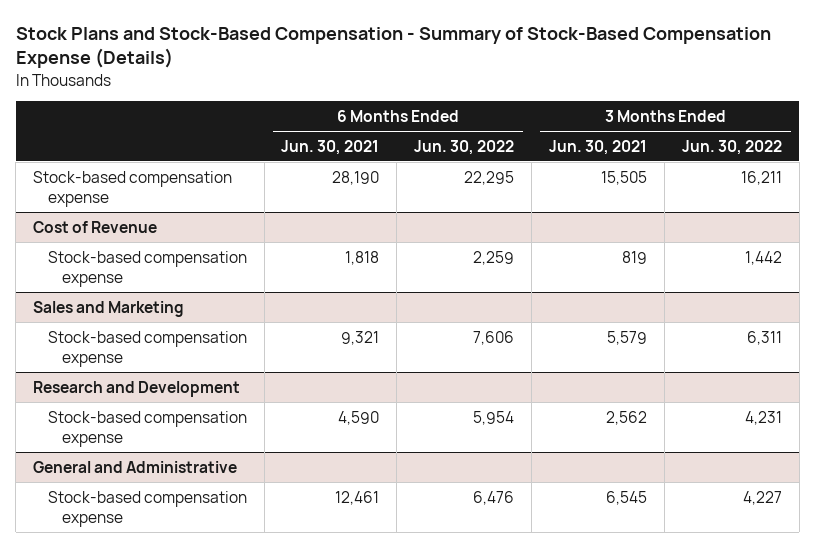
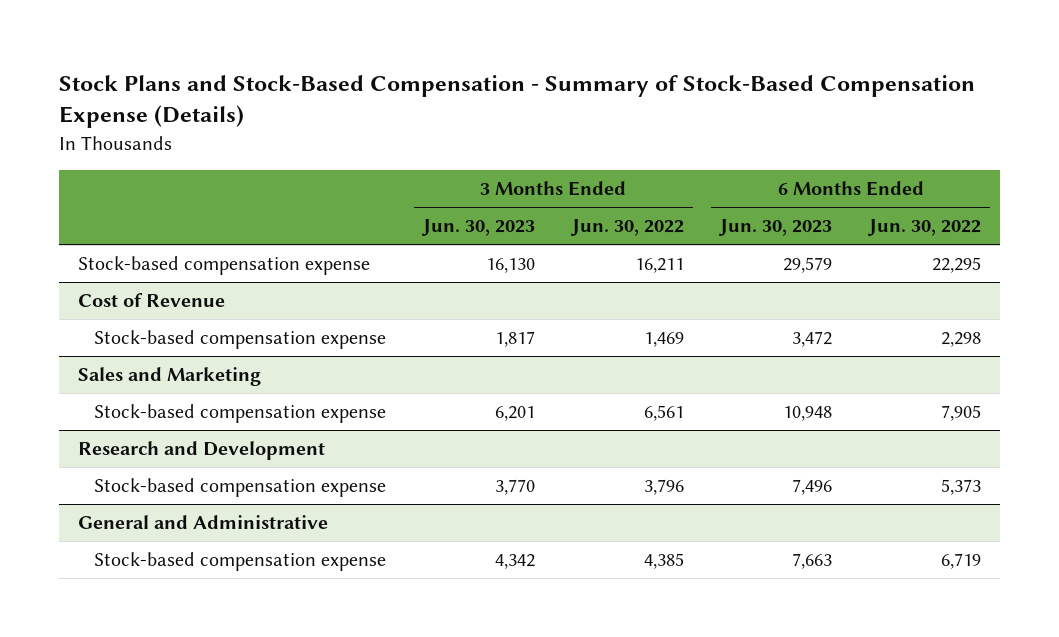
- | 6 Months Ended Jun. 30, 2021 | 6 Months Ended Jun. 30, 2022 | 3 Months Ended Jun. 30, 2021 | 3 Months Ended Jun. 30, 2022
+ | 3 Months Ended Jun. 30, 2023 | 3 Months Ended Jun. 30, 2022 | 6 Months Ended Jun. 30, 2023 | 6 Months Ended Jun. 30, 2022
@ Cost of Revenue
- Stock-based compensation expense | 1,818 | 2,259 | 819 | 1,442
+ Stock-based compensation expense | 1,817 | 1,469 | 3,472 | 2,298
@ Sales and Marketing
- Stock-based compensation expense | 9,321 | 7,606 | 5,579 | 6,311
+ Stock-based compensation expense | 6,201 | 6,561 | 10,948 | 7,905
@ Research and Development
- Stock-based compensation expense | 4,590 | 5,954 | 2,562 | 4,231
+ Stock-based compensation expense | 3,770 | 3,796 | 7,496 | 5,373
@ General and Administrative
- Stock-based compensation expense | 12,461 | 6,476 | 6,545 | 4,227
+ Stock-based compensation expense | 4,342 | 4,385 | 7,663 | 6,719

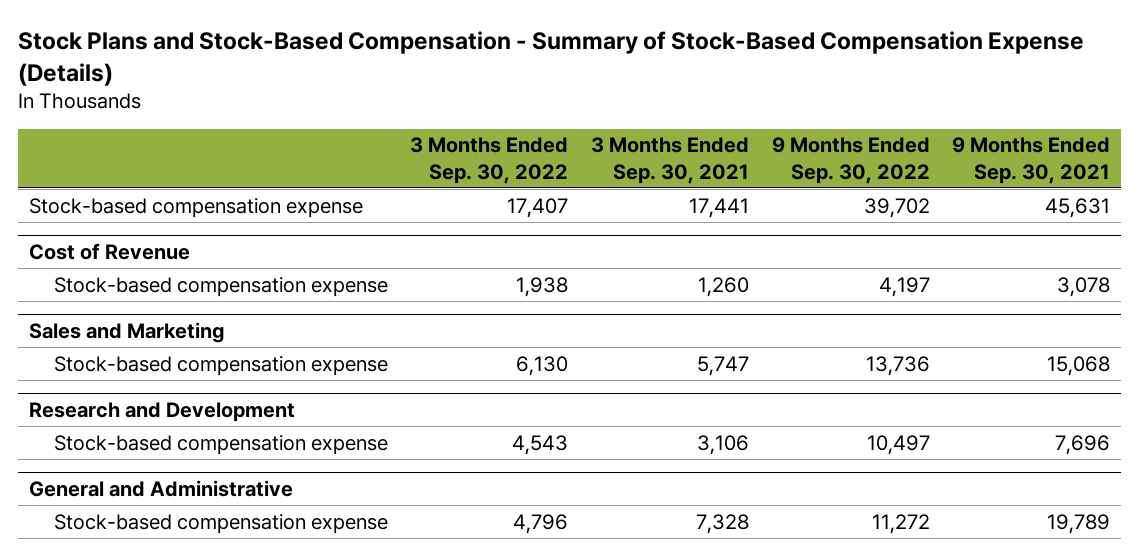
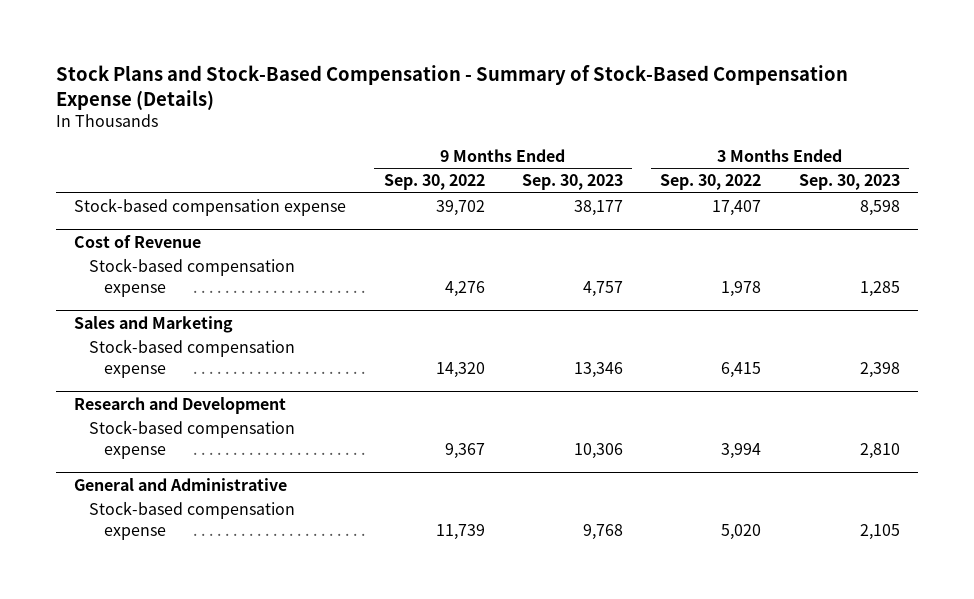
- | 3 Months Ended Sep. 30, 2022 | 3 Months Ended Sep. 30, 2021 | 9 Months Ended Sep. 30, 2022 | 9 Months Ended Sep. 30, 2021
+ | 9 Months Ended Sep. 30, 2022 | 9 Months Ended Sep. 30, 2023 | 3 Months Ended Sep. 30, 2022 | 3 Months Ended Sep. 30, 2023
@ Cost of Revenue
- Stock-based compensation expense | 1,938 | 1,260 | 4,197 | 3,078
+ Stock-based compensation expense | 4,276 | 4,757 | 1,978 | 1,285
@ Sales and Marketing
- Stock-based compensation expense | 6,130 | 5,747 | 13,736 | 15,068
+ Stock-based compensation expense | 14,320 | 13,346 | 6,415 | 2,398
@ Research and Development
- Stock-based compensation expense | 4,543 | 3,106 | 10,497 | 7,696
+ Stock-based compensation expense | 9,367 | 10,306 | 3,994 | 2,810
@ General and Administrative
- Stock-based compensation expense | 4,796 | 7,328 | 11,272 | 19,789
+ Stock-based compensation expense | 11,739 | 9,768 | 5,020 | 2,105

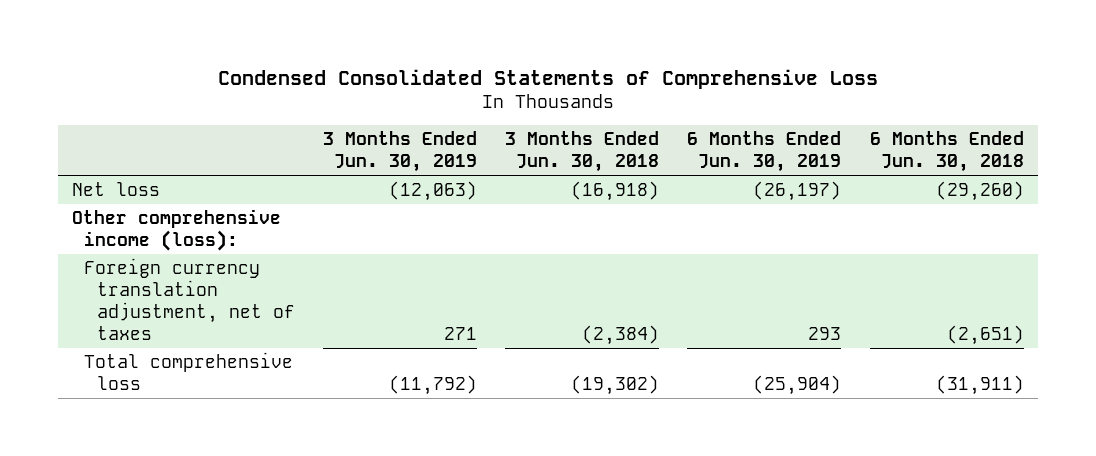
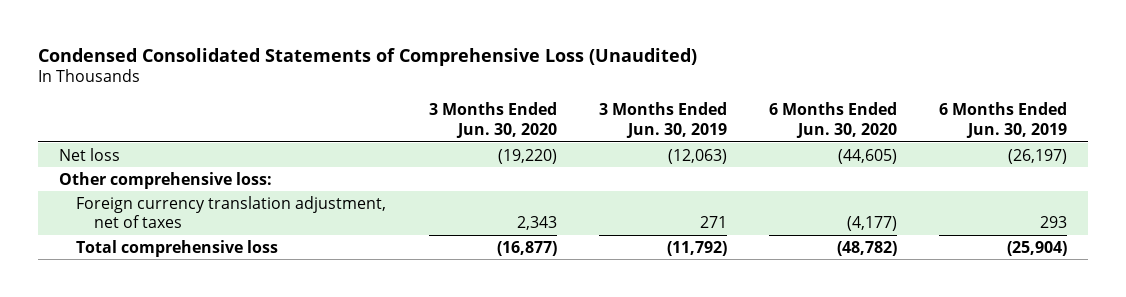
- Condensed Consolidated Statements of Comprehensive Loss
+ Condensed Consolidated Statements of Comprehensive Loss (Unaudited)
- | 3 Months Ended Jun. 30, 2019 | 3 Months Ended Jun. 30, 2018 | 6 Months Ended Jun. 30, 2019 | 6 Months Ended Jun. 30, 2018
+ | 3 Months Ended Jun. 30, 2020 | 3 Months Ended Jun. 30, 2019 | 6 Months Ended Jun. 30, 2020 | 6 Months Ended Jun. 30, 2019
- Other comprehensive income (loss):
+ Other comprehensive loss:

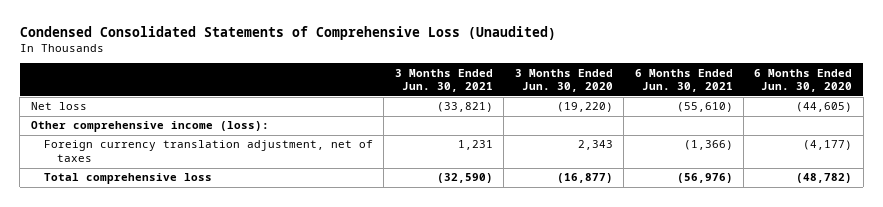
- | 3 Months Ended Jun. 30, 2020 | 3 Months Ended Jun. 30, 2019 | 6 Months Ended Jun. 30, 2020 | 6 Months Ended Jun. 30, 2019
+ | 3 Months Ended Jun. 30, 2021 | 3 Months Ended Jun. 30, 2020 | 6 Months Ended Jun. 30, 2021 | 6 Months Ended Jun. 30, 2020
- Other comprehensive loss:
+ Other comprehensive income (loss):

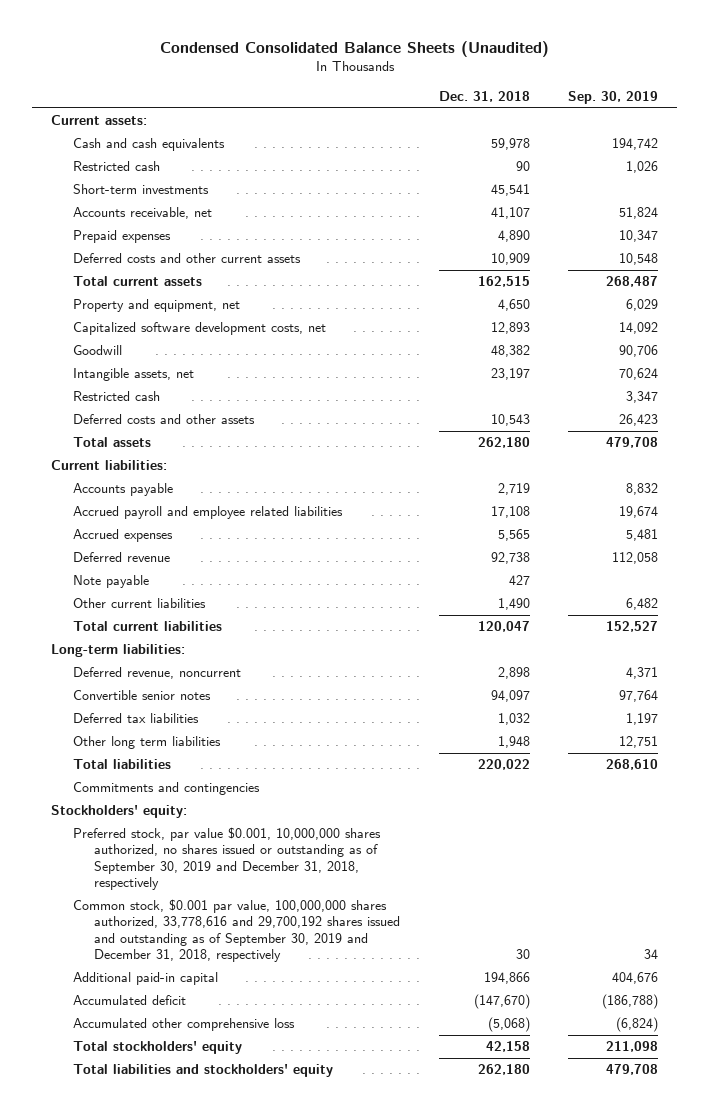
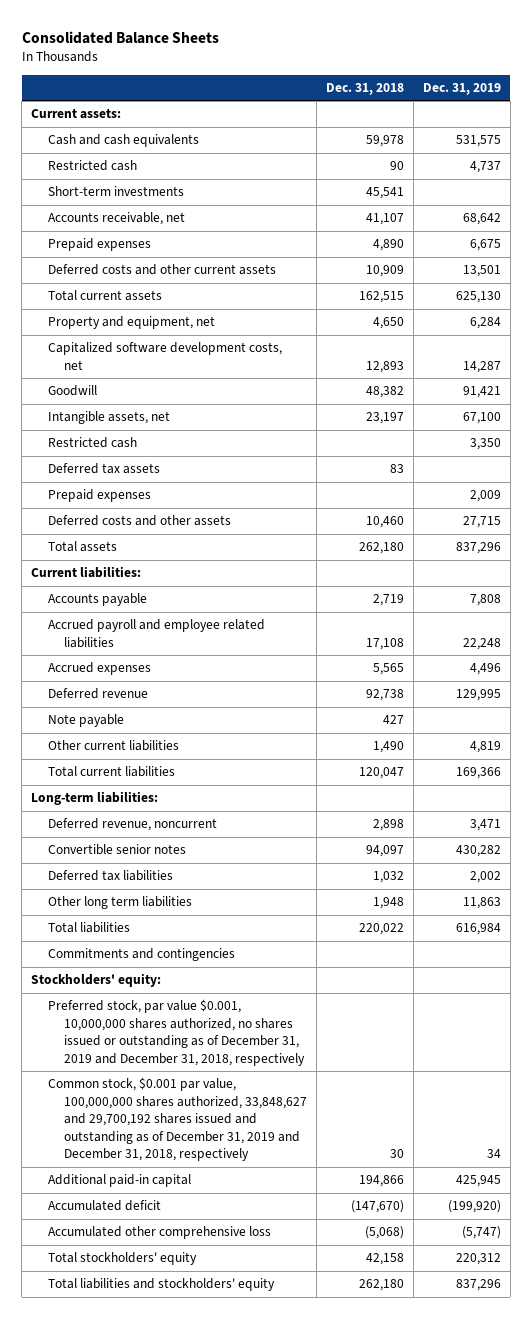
- Condensed Consolidated Balance Sheets (Unaudited)
+ Consolidated Balance Sheets
- | Dec. 31, 2018 | Sep. 30, 2019
+ | Dec. 31, 2018 | Dec. 31, 2019
- Deferred costs and other assets | 10,543 | 26,423
+ Deferred tax assets | 83 |
+ Prepaid expenses | | 2,009
+ Deferred costs and other assets | 10,460 | 27,715
- Preferred stock, par value $0.001, 10,000,000 shares authorized, no shares issued or outstanding as of September 30, 2019 and December 31, 2018, respectively
- Common stock, $0.001 par value, 100,000,000 shares authorized, 33,778,616 and 29,700,192 shares issued and outstanding as of September 30, 2019 and December 31, 2018, respectively | 30 | 34
+ Preferred stock, par value $0.001, 10,000,000 shares authorized, no shares issued or outstanding as of December 31, 2019 and December 31, 2018, respectively
+ Common stock, $0.001 par value, 100,000,000 shares authorized, 33,848,627 and 29,700,192 shares issued and outstanding as of December 31, 2019 and December 31, 2018, respectively | 30 | 34

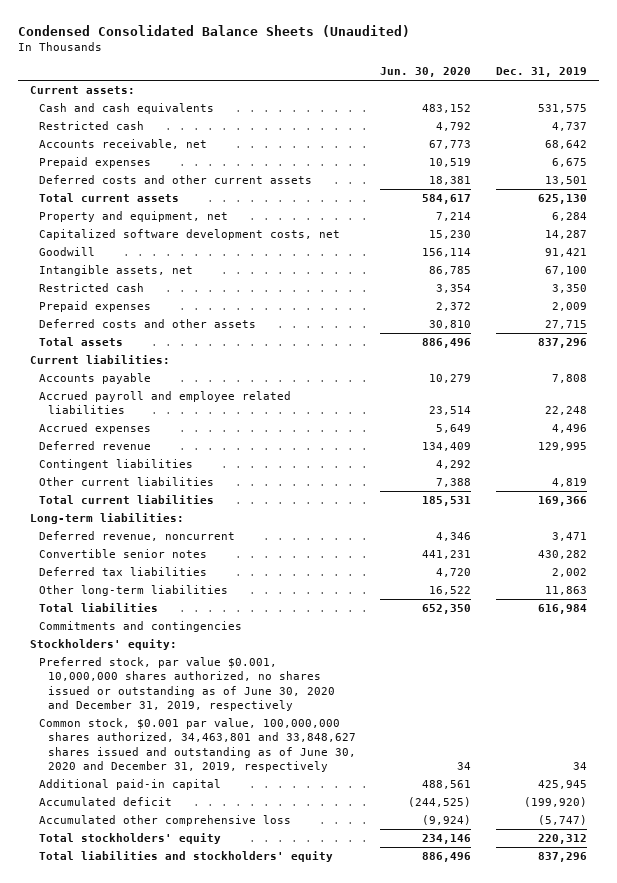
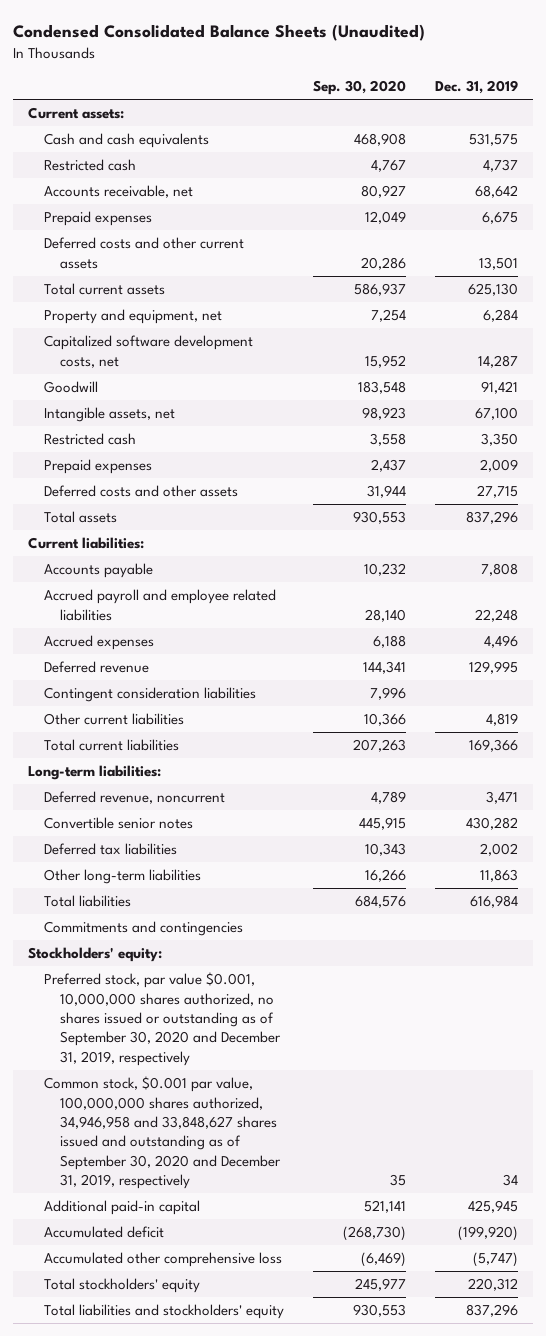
- | Jun. 30, 2020 | Dec. 31, 2019
+ | Sep. 30, 2020 | Dec. 31, 2019
- Contingent liabilities | 4,292 |
+ Contingent consideration liabilities | 7,996 |
- Preferred stock, par value $0.001, 10,000,000 shares authorized, no shares issued or outstanding as of June 30, 2020 and December 31, 2019, respectively
- Common stock, $0.001 par value, 100,000,000 shares authorized, 34,463,801 and 33,848,627 shares issued and outstanding as of June 30, 2020 and December 31, 2019, respectively | 34 | 34
+ Preferred stock, par value $0.001, 10,000,000 shares authorized, no shares issued or outstanding as of September 30, 2020 and December 31, 2019, respectively
+ Common stock, $0.001 par value, 100,000,000 shares authorized, 34,946,958 and 33,848,627 shares issued and outstanding as of September 30, 2020 and December 31, 2019, respectively | 35 | 34

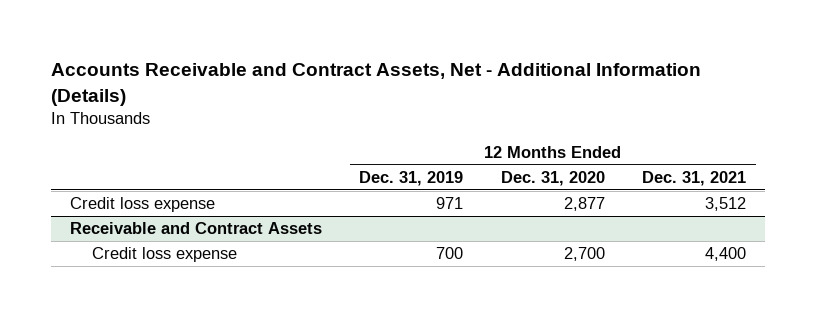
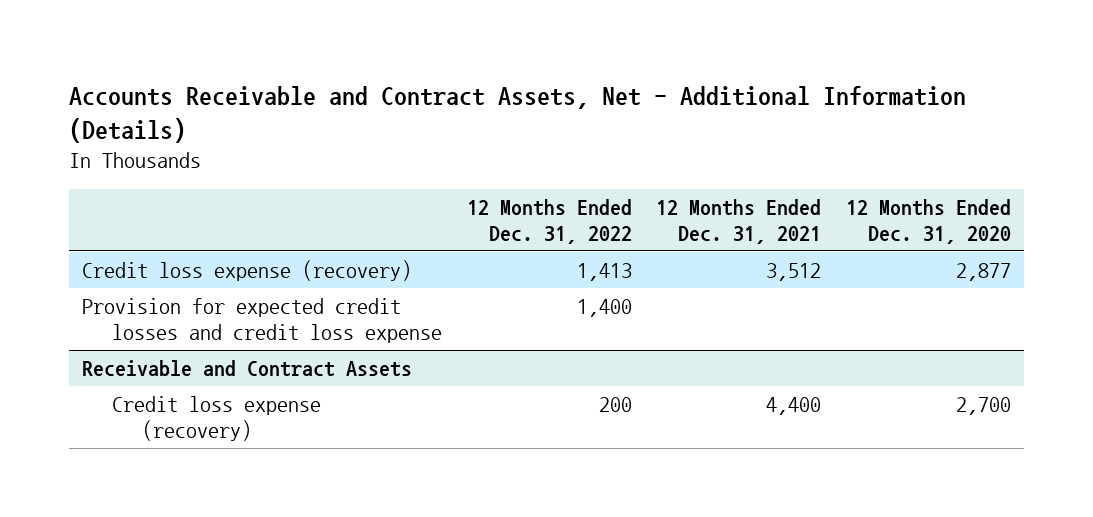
- | 12 Months Ended Dec. 31, 2019 | 12 Months Ended Dec. 31, 2020 | 12 Months Ended Dec. 31, 2021
+ | 12 Months Ended Dec. 31, 2022 | 12 Months Ended Dec. 31, 2021 | 12 Months Ended Dec. 31, 2020
- Credit loss expense | 971 | 2,877 | 3,512
+ Credit loss expense (recovery) | 1,413 | 3,512 | 2,877
+ Provision for expected credit losses and credit loss expense | 1,400 | |
@ Receivable and Contract Assets
- Credit loss expense | 700 | 2,700 | 4,400
+ Credit loss expense (recovery) | 200 | 4,400 | 2,700

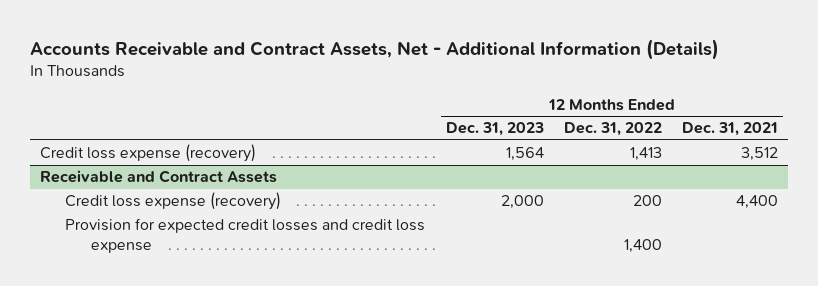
- | 12 Months Ended Dec. 31, 2022 | 12 Months Ended Dec. 31, 2021 | 12 Months Ended Dec. 31, 2020
+ | 12 Months Ended Dec. 31, 2023 | 12 Months Ended Dec. 31, 2022 | 12 Months Ended Dec. 31, 2021
- Provision for expected credit losses and credit loss expense | 1,400 | |
@ Receivable and Contract Assets
+ Provision for expected credit losses and credit loss expense | | 1,400 |

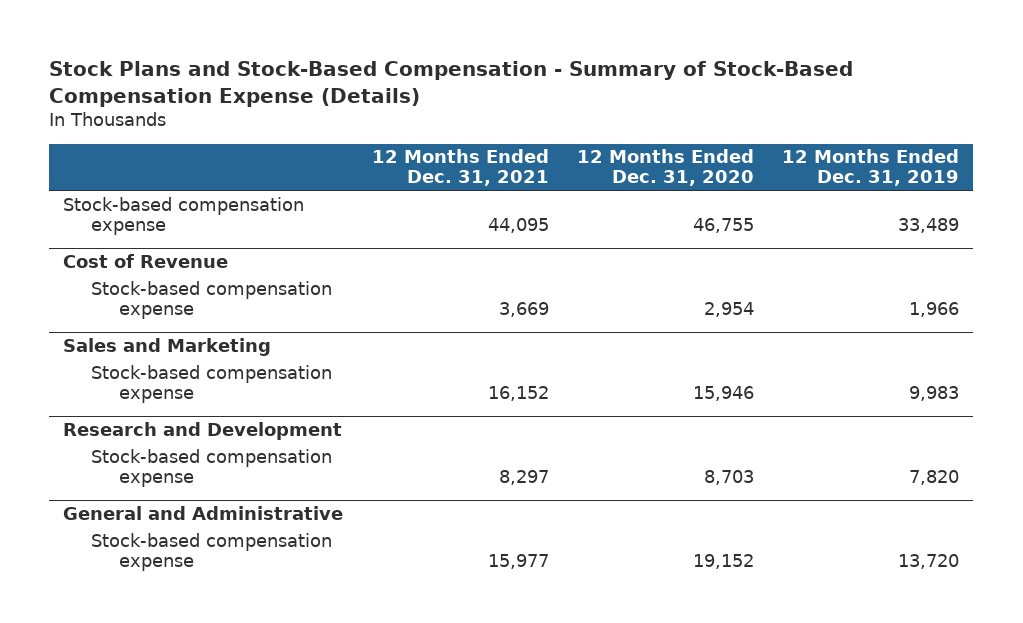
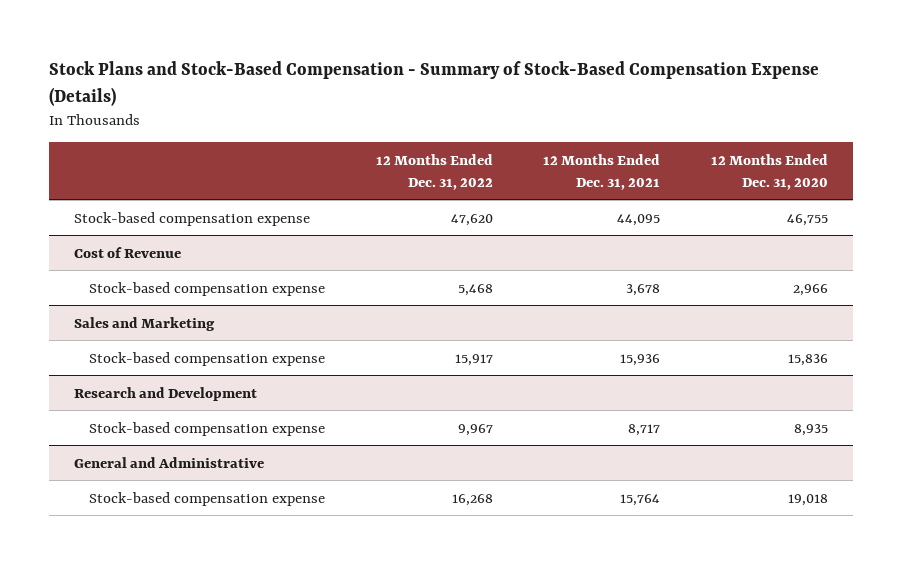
- | 12 Months Ended Dec. 31, 2021 | 12 Months Ended Dec. 31, 2020 | 12 Months Ended Dec. 31, 2019
+ | 12 Months Ended Dec. 31, 2022 | 12 Months Ended Dec. 31, 2021 | 12 Months Ended Dec. 31, 2020
@ Cost of Revenue
- Stock-based compensation expense | 3,669 | 2,954 | 1,966
+ Stock-based compensation expense | 5,468 | 3,678 | 2,966
@ Sales and Marketing
- Stock-based compensation expense | 16,152 | 15,946 | 9,983
+ Stock-based compensation expense | 15,917 | 15,936 | 15,836
@ Research and Development
- Stock-based compensation expense | 8,297 | 8,703 | 7,820
+ Stock-based compensation expense | 9,967 | 8,717 | 8,935
@ General and Administrative
- Stock-based compensation expense | 15,977 | 19,152 | 13,720
+ Stock-based compensation expense | 16,268 | 15,764 | 19,018

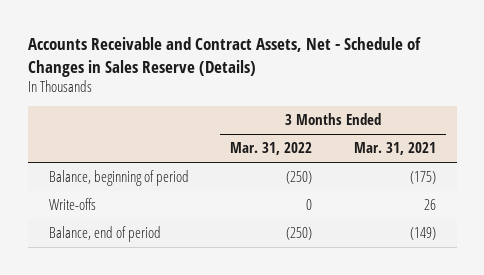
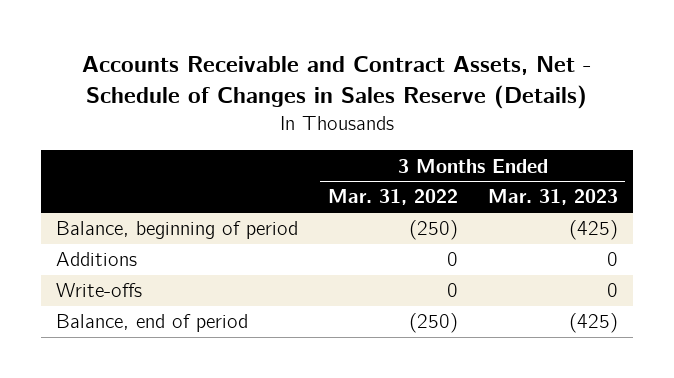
- | 3 Months Ended Mar. 31, 2022 | 3 Months Ended Mar. 31, 2021
+ | 3 Months Ended Mar. 31, 2022 | 3 Months Ended Mar. 31, 2023
+ Additions | 0 | 0

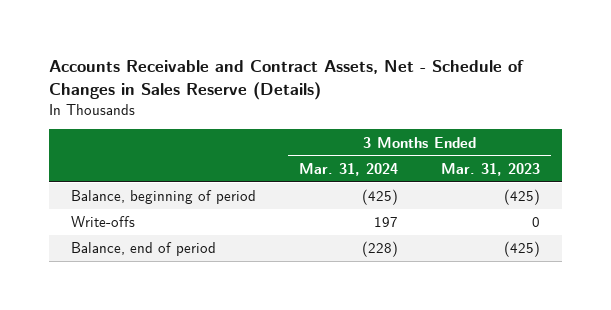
- | 3 Months Ended Mar. 31, 2022 | 3 Months Ended Mar. 31, 2023
+ | 3 Months Ended Mar. 31, 2024 | 3 Months Ended Mar. 31, 2023
- Additions | 0 | 0

